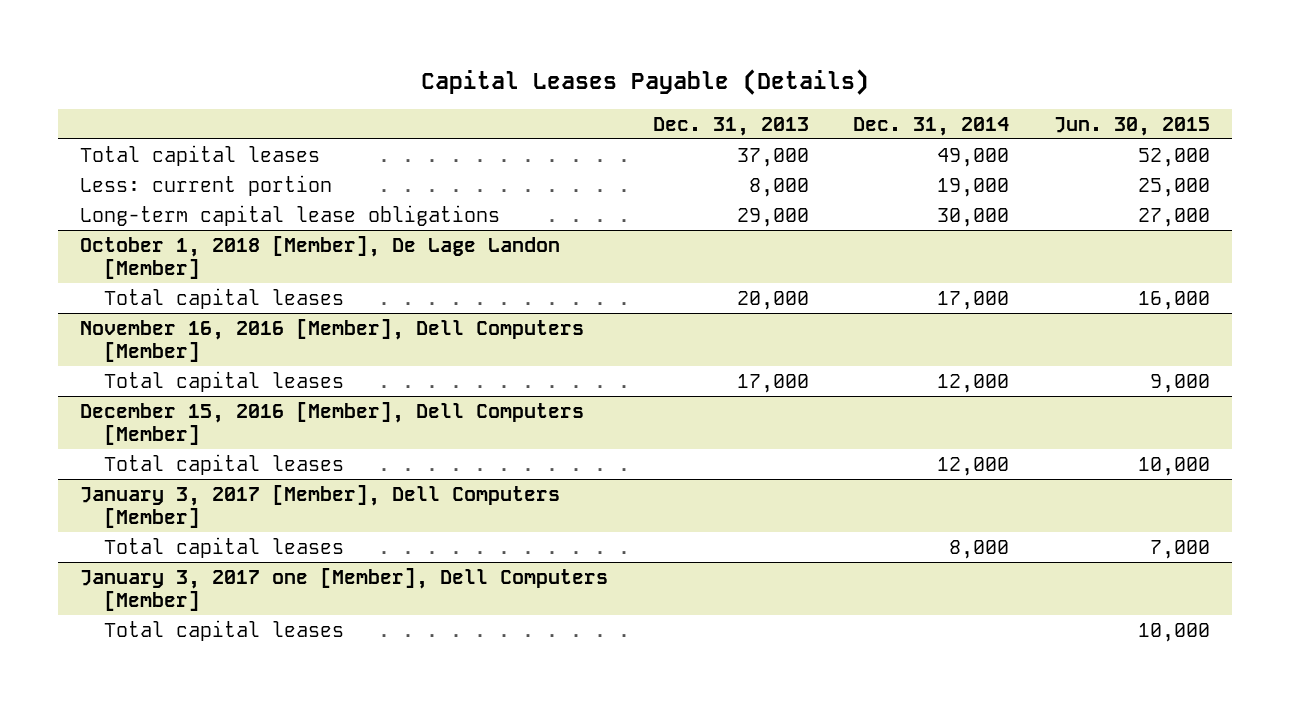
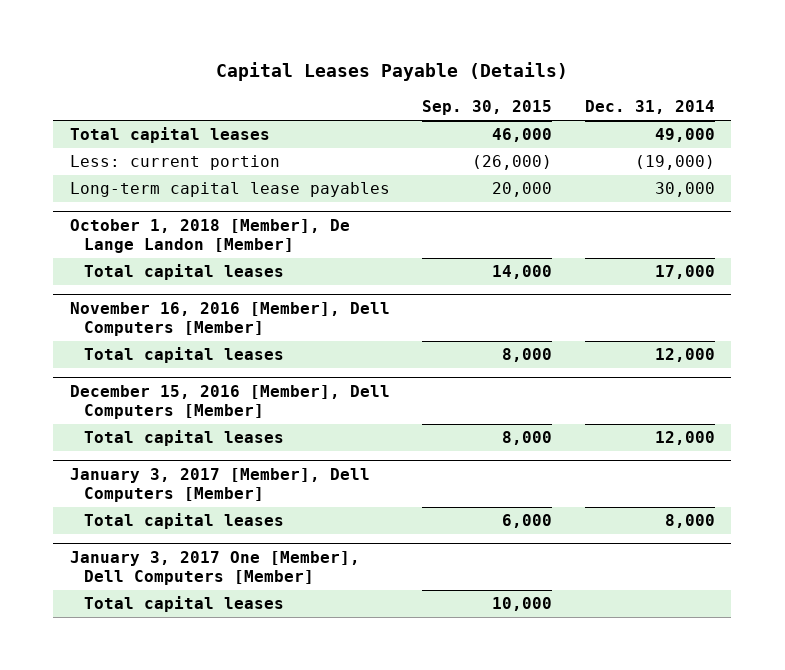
- | Dec. 31, 2013 | Dec. 31, 2014 | Jun. 30, 2015
+ | Sep. 30, 2015 | Dec. 31, 2014
- Less: current portion | 8,000 | 19,000 | 25,000
- Long-term capital lease obligations | 29,000 | 30,000 | 27,000
- October 1, 2018 [Member], De Lage Landon [Member]
+ Less: current portion | (26,000) | (19,000)
+ Long-term capital lease payables | 20,000 | 30,000
+ October 1, 2018 [Member], De Lange Landon [Member]
- January 3, 2017 one [Member], Dell Computers [Member]
+ January 3, 2017 One [Member], Dell Computers [Member]

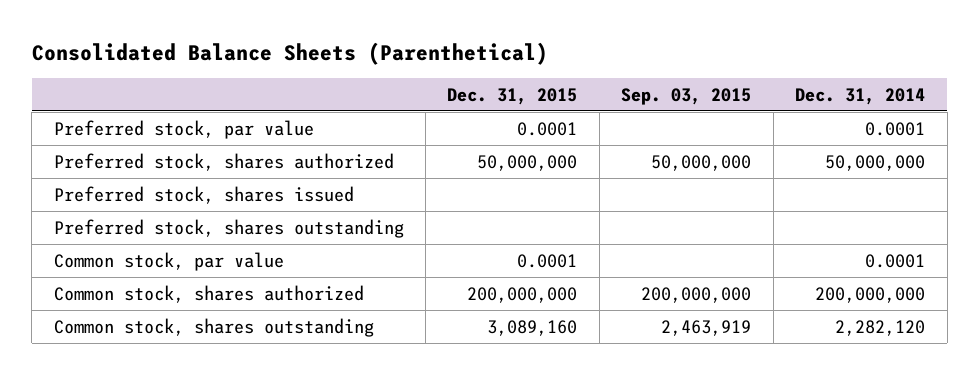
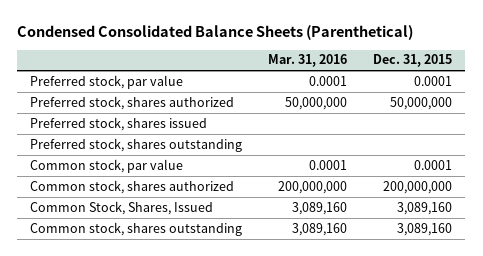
- Consolidated Balance Sheets (Parenthetical)
+ Condensed Consolidated Balance Sheets (Parenthetical)
- | Dec. 31, 2015 | Sep. 03, 2015 | Dec. 31, 2014
+ | Mar. 31, 2016 | Dec. 31, 2015
+ Common Stock, Shares, Issued | 3,089,160 | 3,089,160

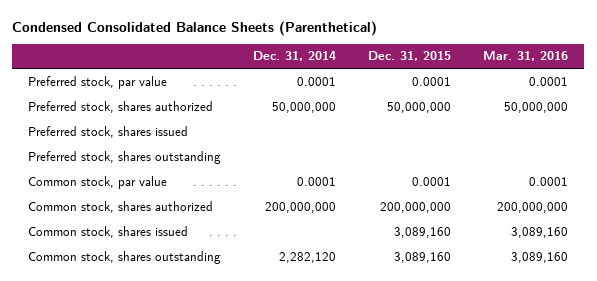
- | Mar. 31, 2016 | Dec. 31, 2015
+ | Dec. 31, 2014 | Dec. 31, 2015 | Mar. 31, 2016
- Common Stock, Shares, Issued | 3,089,160 | 3,089,160
+ Common stock, shares issued | | 3,089,160 | 3,089,160

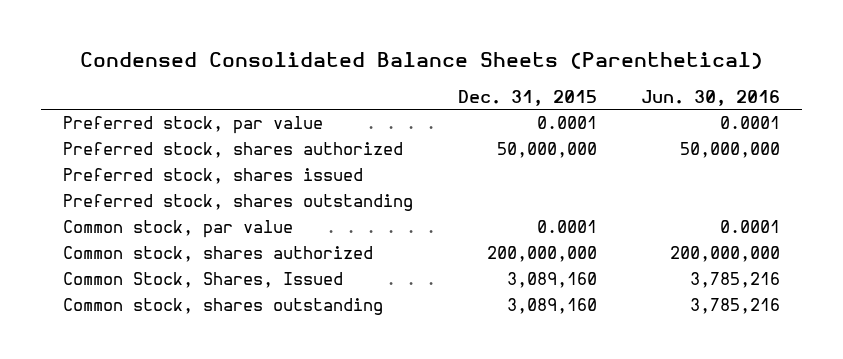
- | Dec. 31, 2014 | Dec. 31, 2015 | Mar. 31, 2016
+ | Dec. 31, 2015 | Jun. 30, 2016
- Common stock, shares issued | | 3,089,160 | 3,089,160
+ Common Stock, Shares, Issued | 3,089,160 | 3,785,216

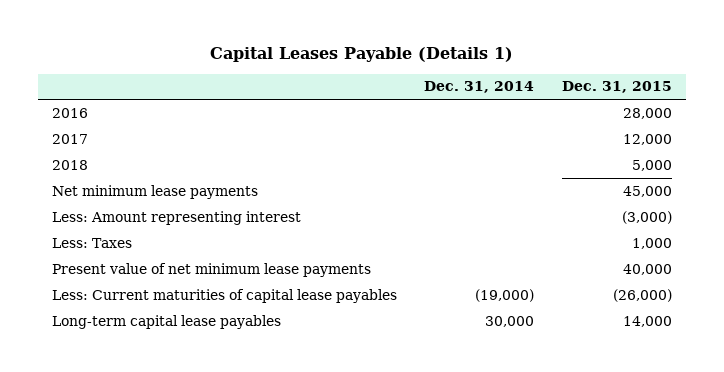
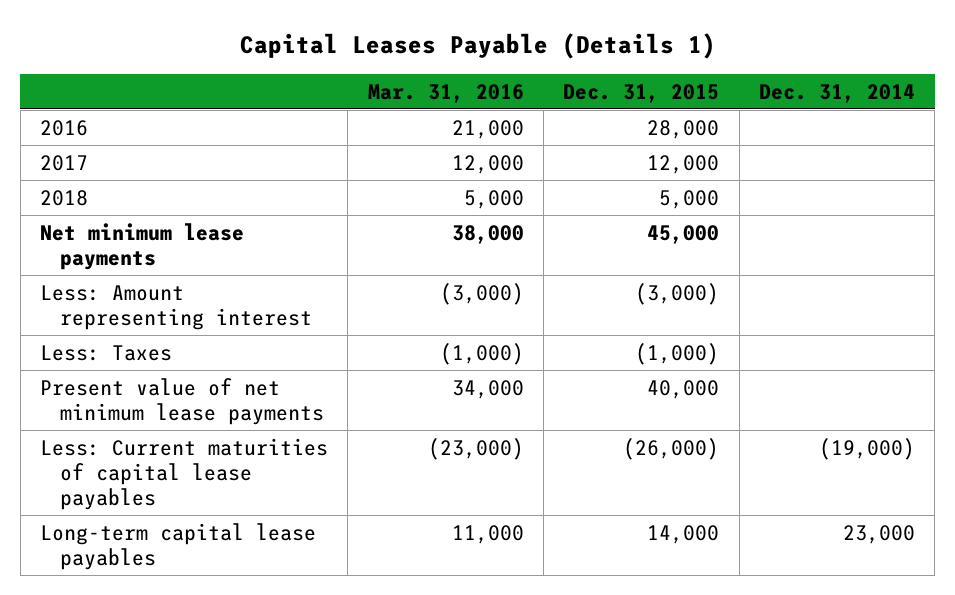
- | Dec. 31, 2014 | Dec. 31, 2015
+ | Mar. 31, 2016 | Dec. 31, 2015 | Dec. 31, 2014
- Less: Taxes | | 1,000
+ Less: Taxes | (1,000) | (1,000) |
- Long-term capital lease payables | 30,000 | 14,000
+ Long-term capital lease payables | 11,000 | 14,000 | 23,000

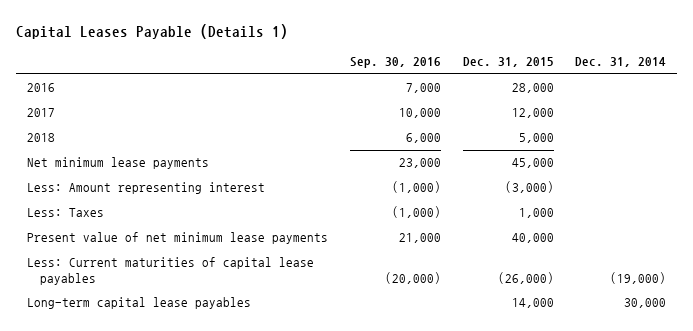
- | Mar. 31, 2016 | Dec. 31, 2015 | Dec. 31, 2014
+ | Sep. 30, 2016 | Dec. 31, 2015 | Dec. 31, 2014
- Less: Taxes | (1,000) | (1,000) |
+ Less: Taxes | (1,000) | 1,000 |
- Long-term capital lease payables | 11,000 | 14,000 | 23,000
+ Long-term capital lease payables | | 14,000 | 30,000

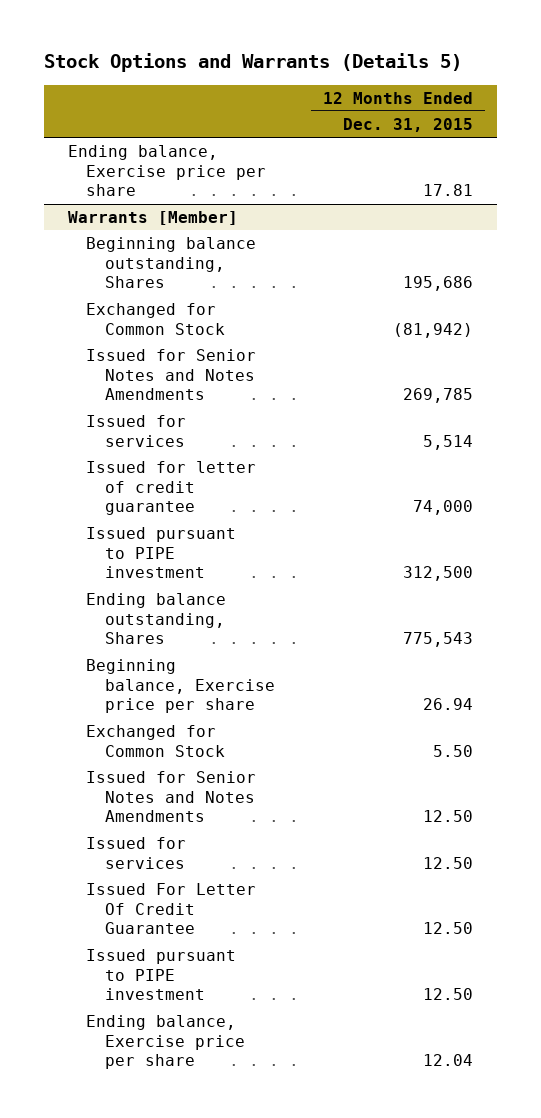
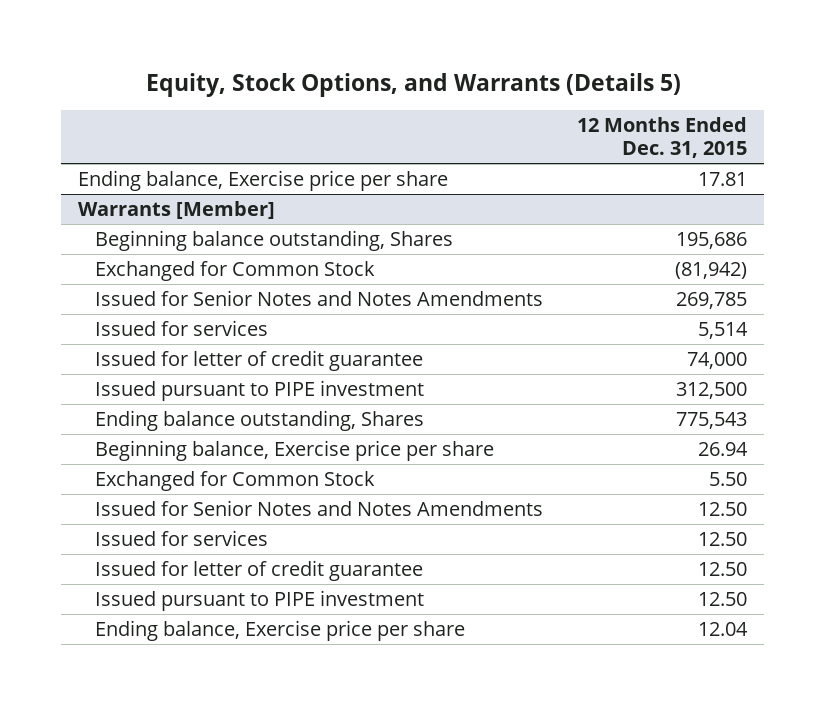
- Stock Options and Warrants (Details 5)
+ Equity, Stock Options, and Warrants (Details 5)
@ Warrants [Member]
- Issued For Letter Of Credit Guarantee | 12.50
+ Issued for letter of credit guarantee | 12.50

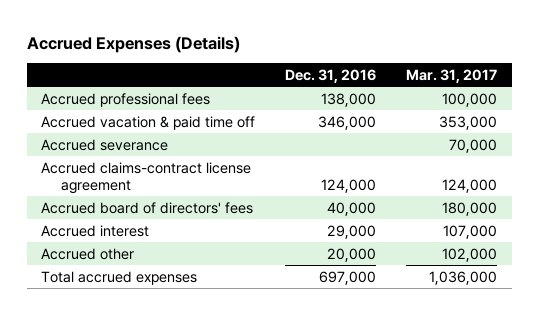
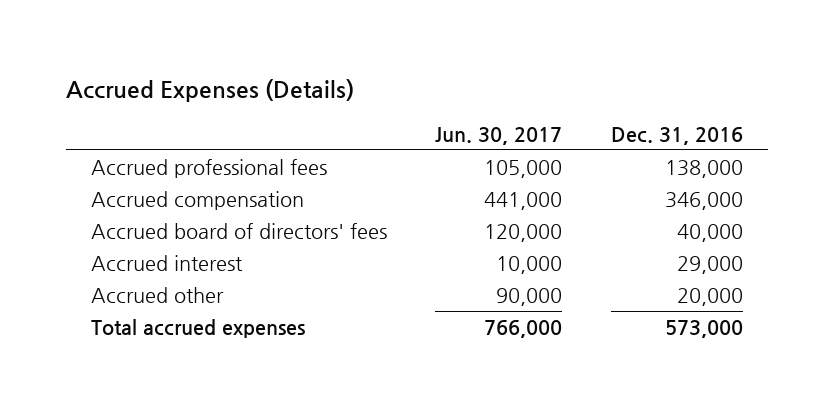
- | Dec. 31, 2016 | Mar. 31, 2017
+ | Jun. 30, 2017 | Dec. 31, 2016
- Accrued vacation & paid time off | 346,000 | 353,000
- Accrued severance | | 70,000
- Accrued claims-contract license agreement | 124,000 | 124,000
+ Accrued compensation | 441,000 | 346,000
- Total accrued expenses | 697,000 | 1,036,000
+ Total accrued expenses | 766,000 | 573,000

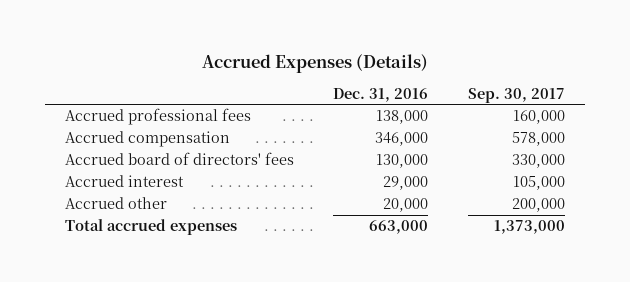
- | Jun. 30, 2017 | Dec. 31, 2016
+ | Dec. 31, 2016 | Sep. 30, 2017
- Accrued board of directors' fees | 120,000 | 40,000
+ Accrued board of directors' fees | 130,000 | 330,000
- Total accrued expenses | 766,000 | 573,000
+ Total accrued expenses | 663,000 | 1,373,000

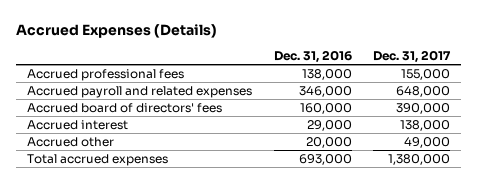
- | Dec. 31, 2016 | Sep. 30, 2017
+ | Dec. 31, 2016 | Dec. 31, 2017
- Accrued compensation | 346,000 | 578,000
- Accrued board of directors' fees | 130,000 | 330,000
+ Accrued payroll and related expenses | 346,000 | 648,000
+ Accrued board of directors' fees | 160,000 | 390,000
- Total accrued expenses | 663,000 | 1,373,000
+ Total accrued expenses | 693,000 | 1,380,000

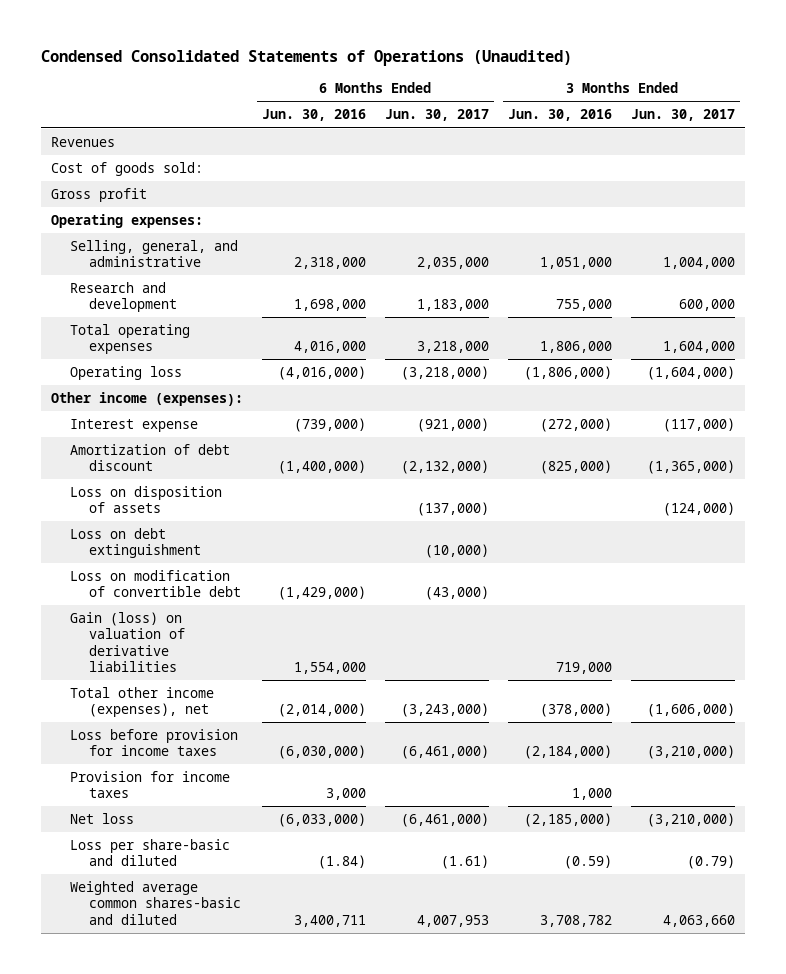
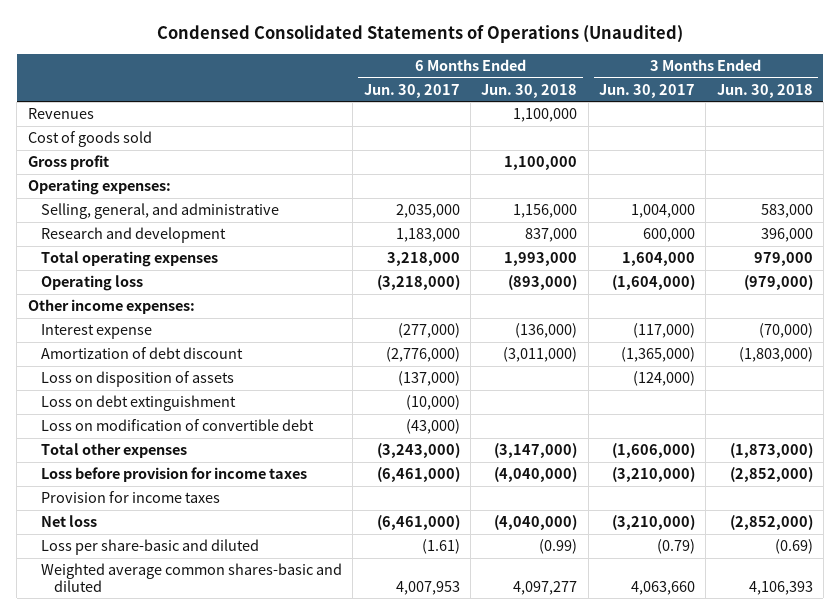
- | 6 Months Ended Jun. 30, 2016 | 6 Months Ended Jun. 30, 2017 | 3 Months Ended Jun. 30, 2016 | 3 Months Ended Jun. 30, 2017
+ | 6 Months Ended Jun. 30, 2017 | 6 Months Ended Jun. 30, 2018 | 3 Months Ended Jun. 30, 2017 | 3 Months Ended Jun. 30, 2018
- Cost of goods sold:
+ Cost of goods sold
- Other income (expenses):
- Interest expense | (739,000) | (921,000) | (272,000) | (117,000)
- Amortization of debt discount | (1,400,000) | (2,132,000) | (825,000) | (1,365,000)
+ Other income expenses:
+ Interest expense | (277,000) | (136,000) | (117,000) | (70,000)
+ Amortization of debt discount | (2,776,000) | (3,011,000) | (1,365,000) | (1,803,000)
- Gain (loss) on valuation of derivative liabilities | 1,554,000 | | 719,000 |
- Total other income (expenses), net | (2,014,000) | (3,243,000) | (378,000) | (1,606,000)
+ Total other expenses | (3,243,000) | (3,147,000) | (1,606,000) | (1,873,000)

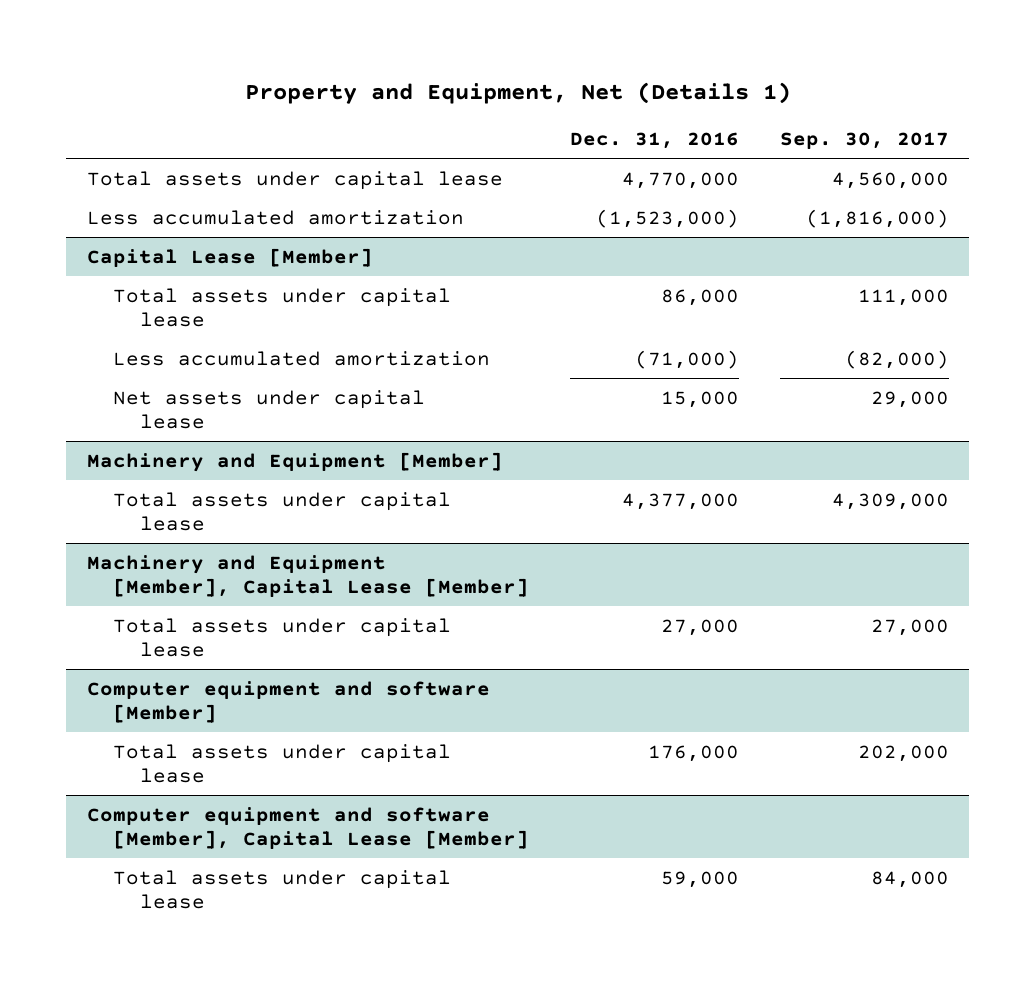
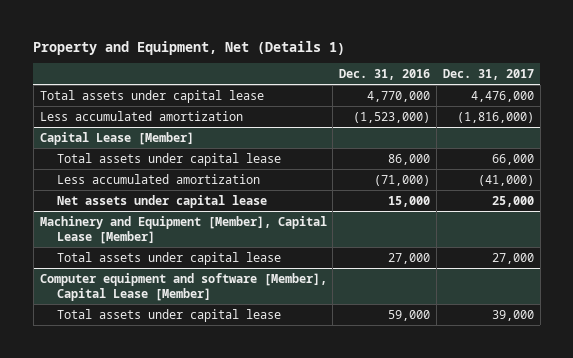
- | Dec. 31, 2016 | Sep. 30, 2017
+ | Dec. 31, 2016 | Dec. 31, 2017
- Machinery and Equipment [Member]
- Total assets under capital lease | 4,377,000 | 4,309,000
- Computer equipment and software [Member]
- Total assets under capital lease | 176,000 | 202,000

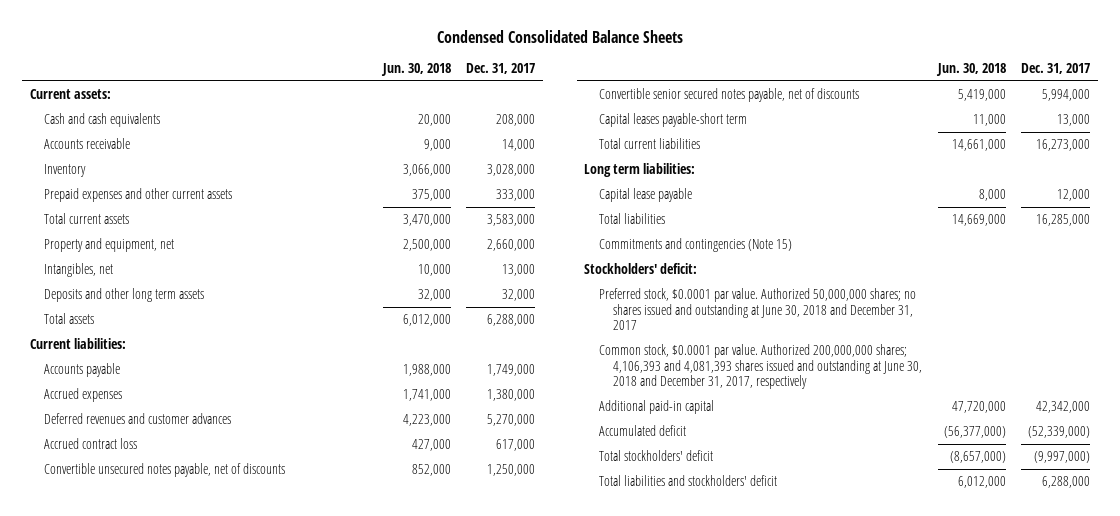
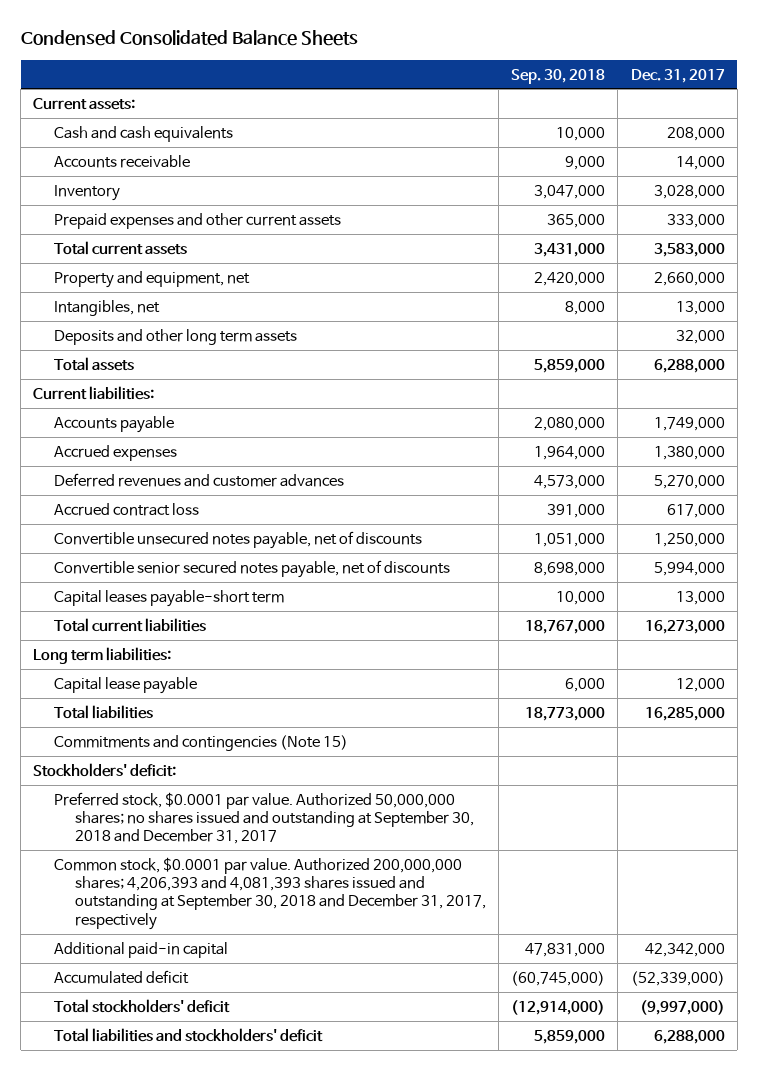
- | Jun. 30, 2018 | Dec. 31, 2017
+ | Sep. 30, 2018 | Dec. 31, 2017
- Preferred stock, $0.0001 par value. Authorized 50,000,000 shares; no shares issued and outstanding at June 30, 2018 and December 31, 2017
- Common stock, $0.0001 par value. Authorized 200,000,000 shares; 4,106,393 and 4,081,393 shares issued and outstanding at June 30, 2018 and December 31, 2017, respectively
+ Preferred stock, $0.0001 par value. Authorized 50,000,000 shares; no shares issued and outstanding at September 30, 2018 and December 31, 2017
+ Common stock, $0.0001 par value. Authorized 200,000,000 shares; 4,206,393 and 4,081,393 shares issued and outstanding at September 30, 2018 and December 31, 2017, respectively

